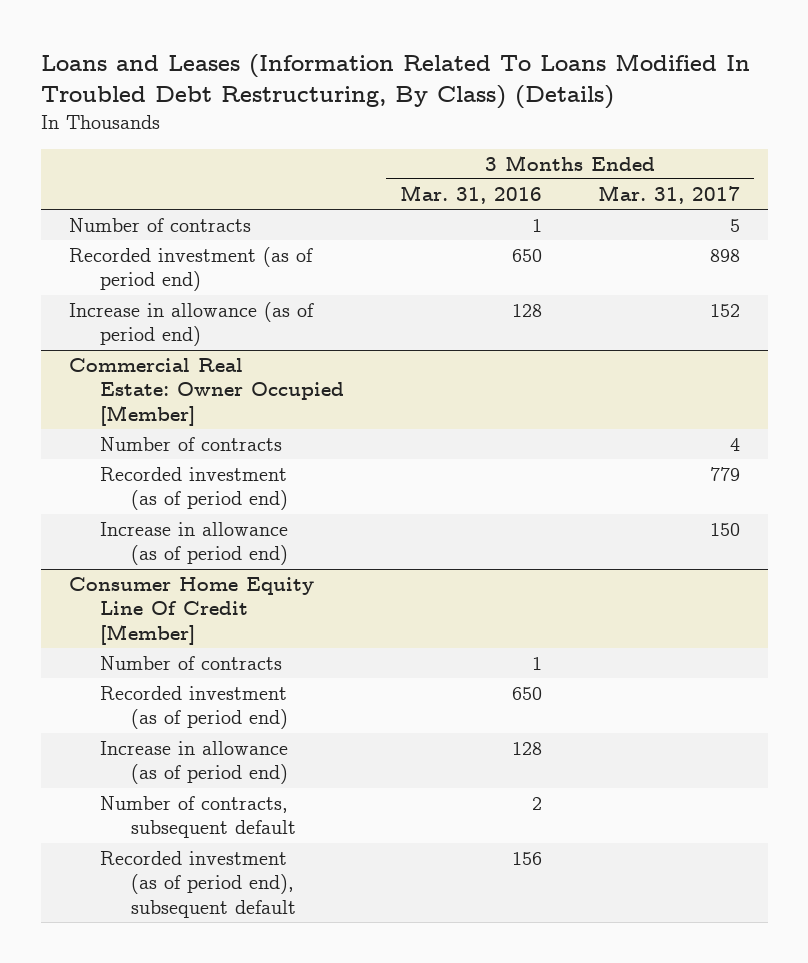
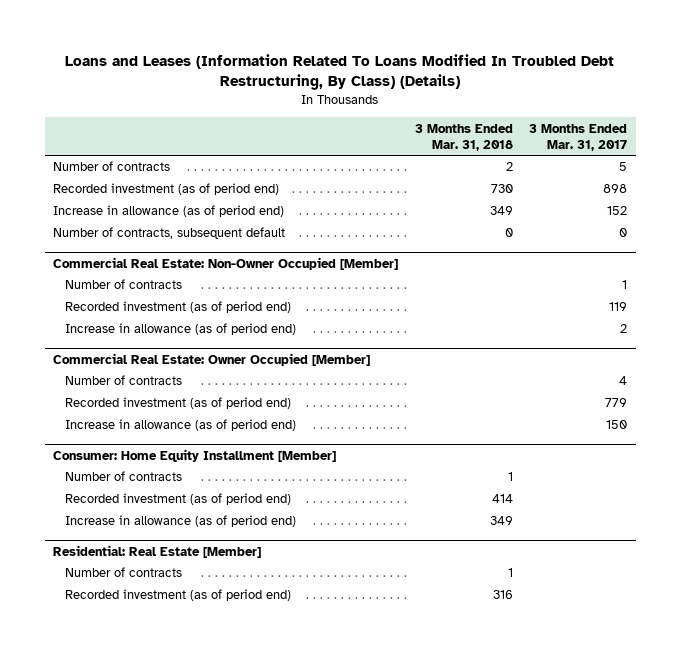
- | 3 Months Ended Mar. 31, 2016 | 3 Months Ended Mar. 31, 2017
+ | 3 Months Ended Mar. 31, 2018 | 3 Months Ended Mar. 31, 2017
+ Number of contracts, subsequent default | 0 | 0
+ Commercial Real Estate: Non-Owner Occupied [Member]
+ Number of contracts | | 1
+ Recorded investment (as of period end) | | 119
+ Increase in allowance (as of period end) | | 2
- Consumer Home Equity Line Of Credit [Member]
- Number of contracts | 1 |
- Recorded investment (as of period end) | 650 |
- Increase in allowance (as of period end) | 128 |
- Number of contracts, subsequent default | 2 |
- Recorded investment (as of period end), subsequent default | 156 |
+ Consumer: Home Equity Installment [Member]
+ Number of contracts | 1 |
+ Recorded investment (as of period end) | 414 |
+ Increase in allowance (as of period end) | 349 |
+ Residential: Real Estate [Member]
+ Number of contracts | 1 |
+ Recorded investment (as of period end) | 316 |

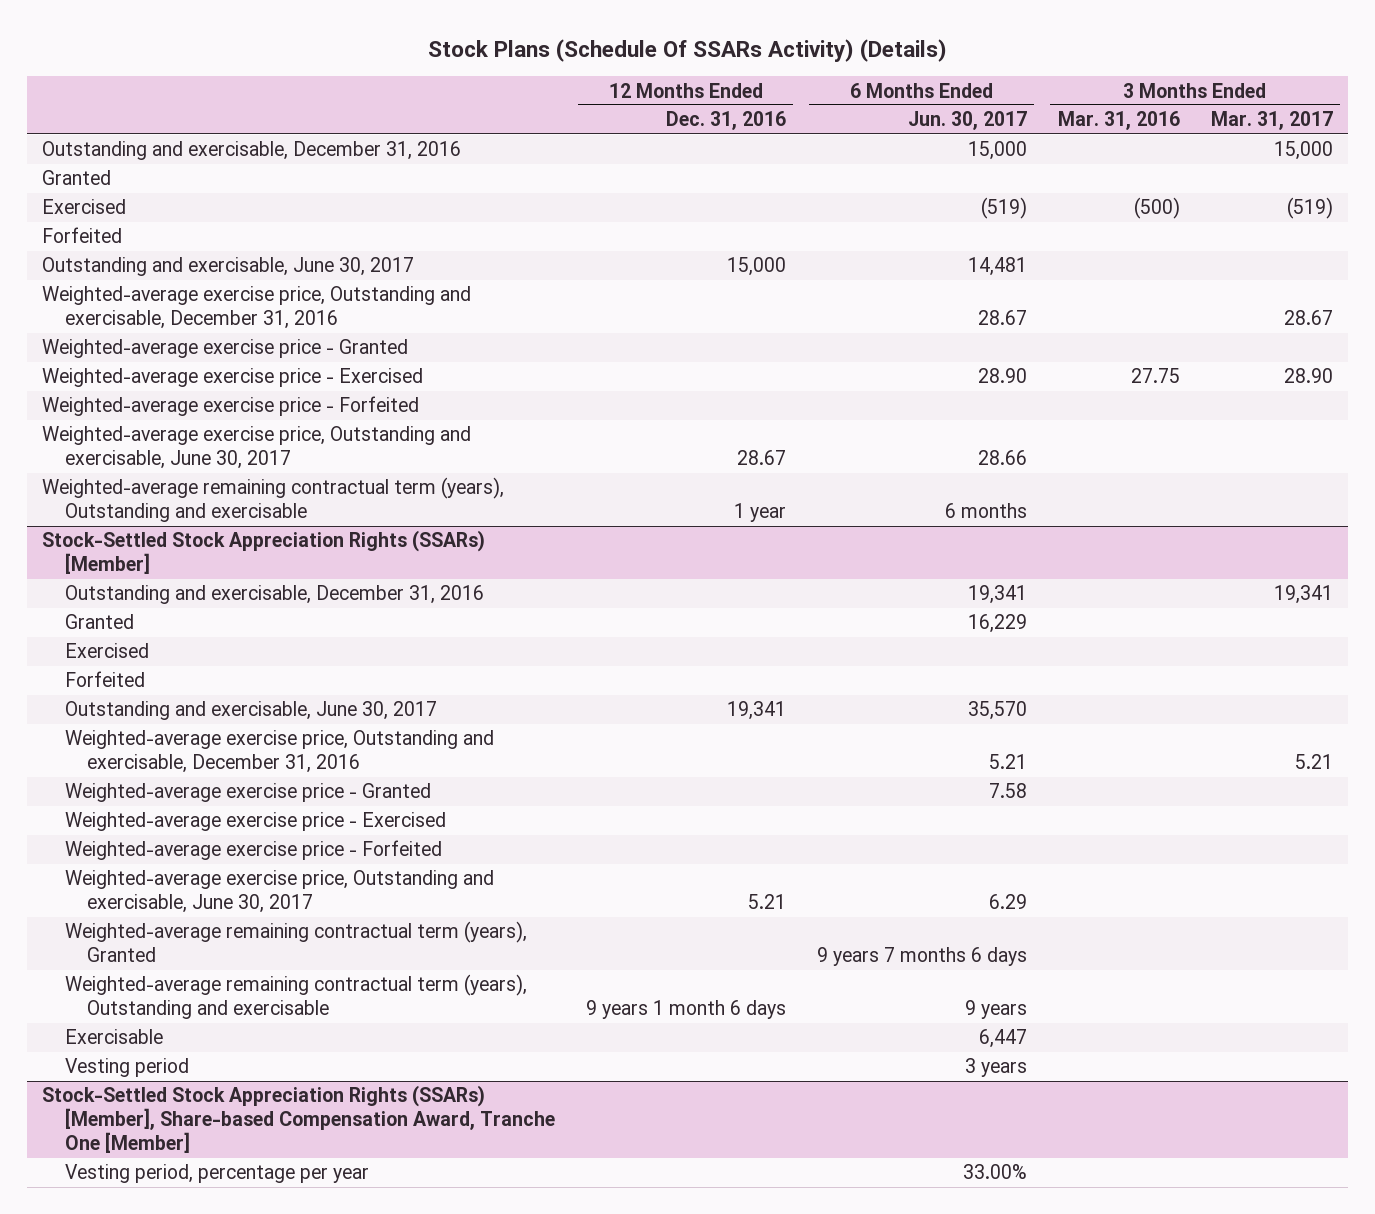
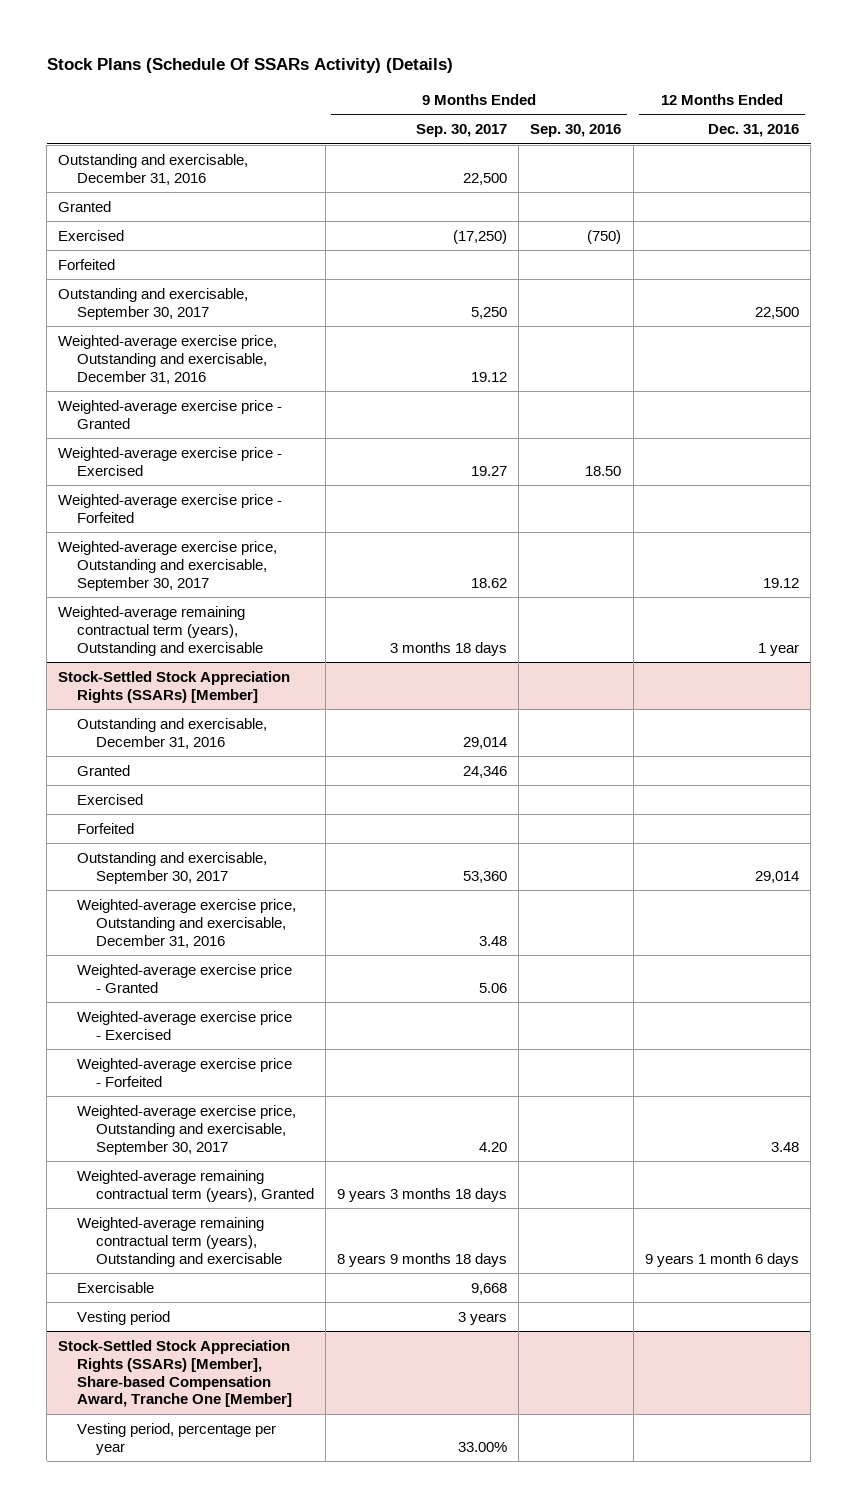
- | 12 Months Ended Dec. 31, 2016 | 6 Months Ended Jun. 30, 2017 | 3 Months Ended Mar. 31, 2016 | 3 Months Ended Mar. 31, 2017
+ | 9 Months Ended Sep. 30, 2017 | 9 Months Ended Sep. 30, 2016 | 12 Months Ended Dec. 31, 2016
- Outstanding and exercisable, June 30, 2017 | 15,000 | 14,481 | |
+ Outstanding and exercisable, September 30, 2017 | 5,250 | | 22,500
- Weighted-average exercise price, Outstanding and exercisable, June 30, 2017 | 28.67 | 28.66 | |
+ Weighted-average exercise price, Outstanding and exercisable, September 30, 2017 | 18.62 | | 19.12
@ Stock-Settled Stock Appreciation Rights (SSARs) [Member]
- Outstanding and exercisable, June 30, 2017 | 19,341 | 35,570 | |
+ Outstanding and exercisable, September 30, 2017 | 53,360 | | 29,014
- Weighted-average exercise price, Outstanding and exercisable, June 30, 2017 | 5.21 | 6.29 | |
+ Weighted-average exercise price, Outstanding and exercisable, September 30, 2017 | 4.20 | | 3.48

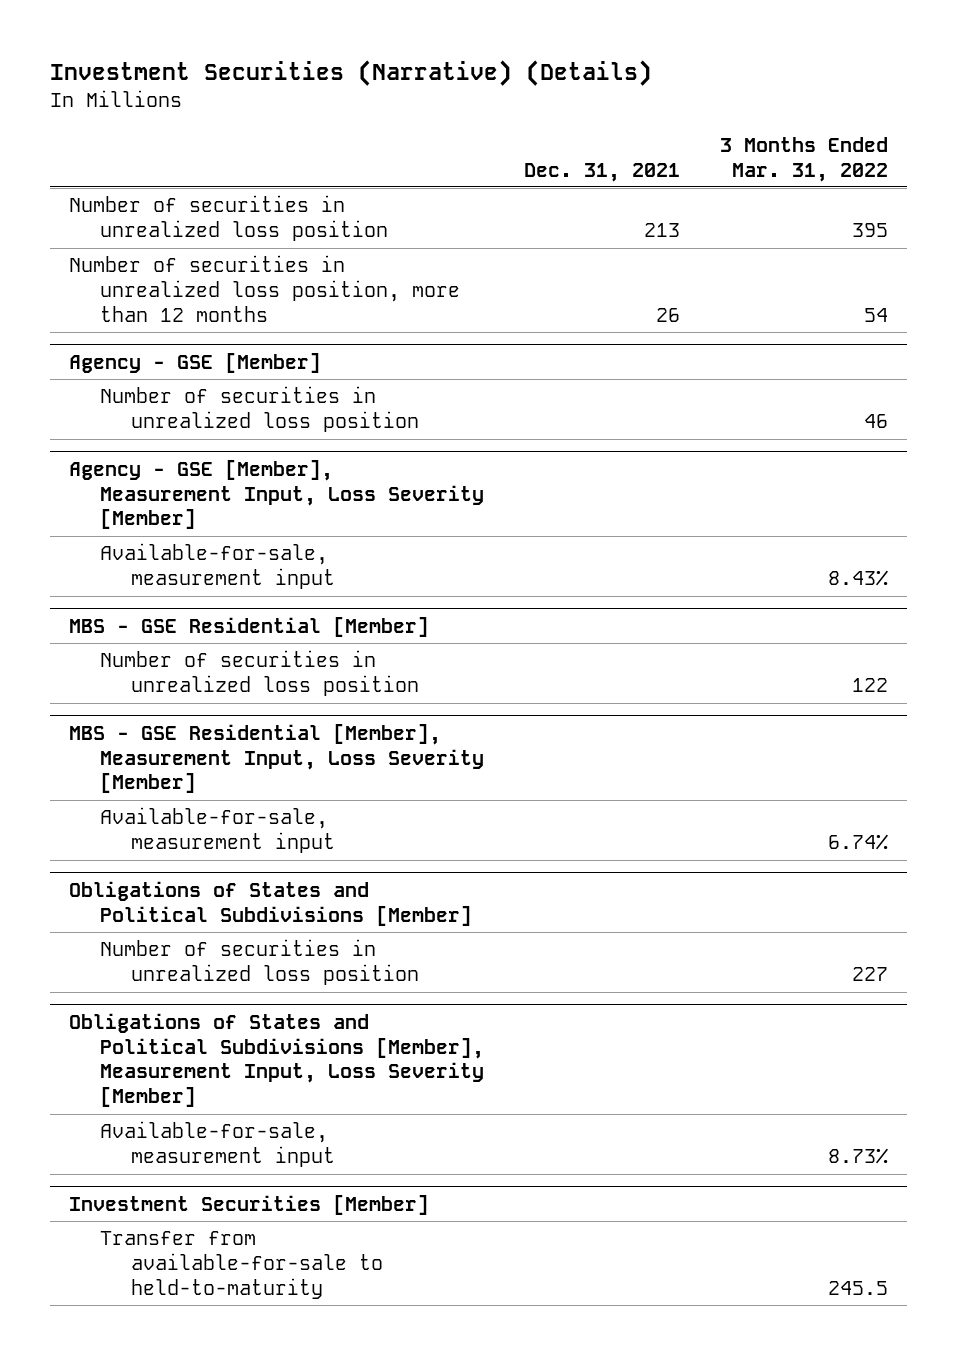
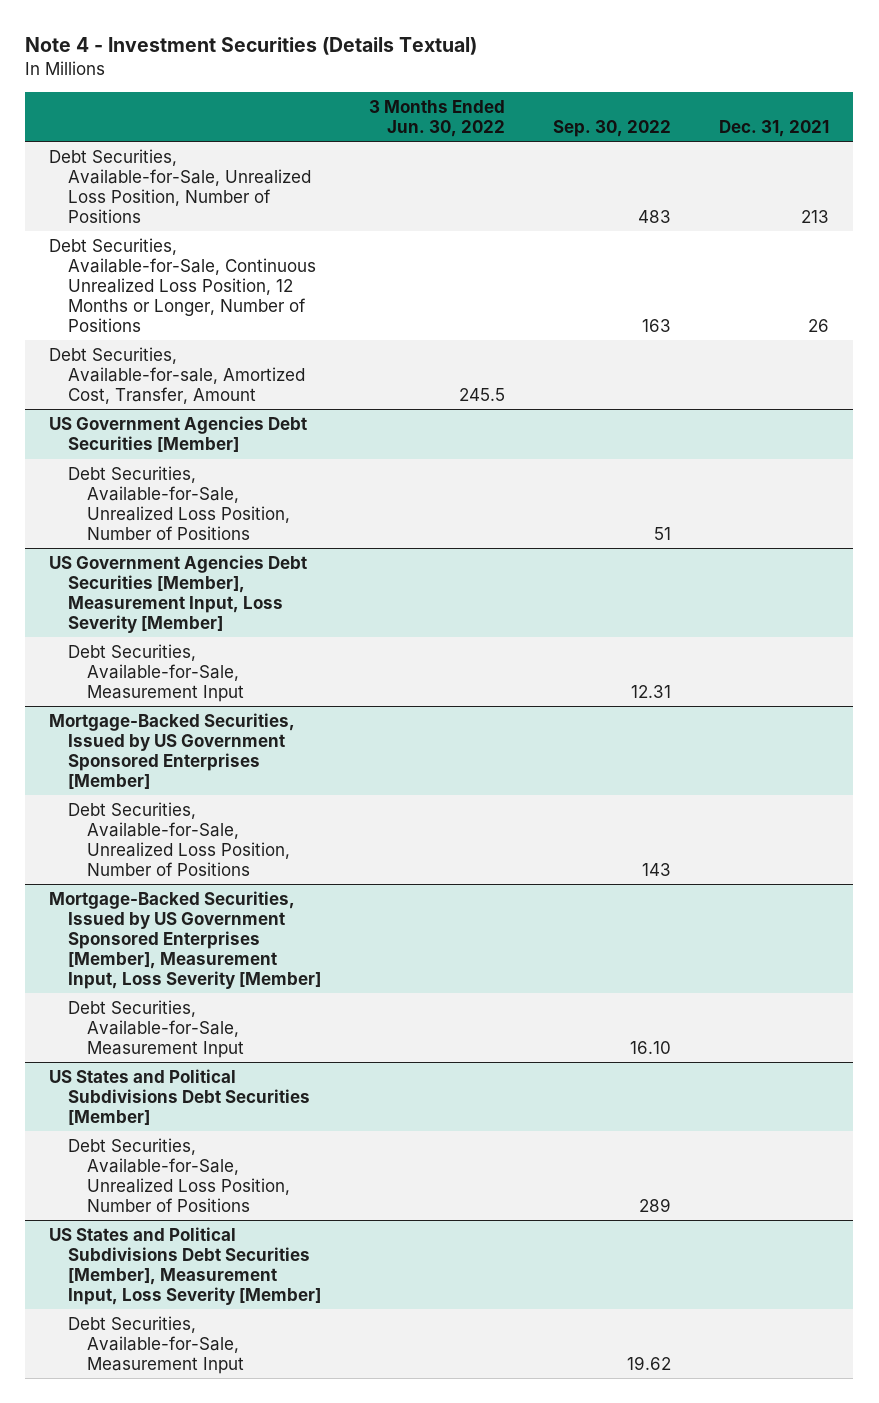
- Investment Securities (Narrative) (Details)
+ Note 4 - Investment Securities (Details Textual)
- | Dec. 31, 2021 | 3 Months Ended Mar. 31, 2022
+ | 3 Months Ended Jun. 30, 2022 | Sep. 30, 2022 | Dec. 31, 2021
- Number of securities in unrealized loss position | 213 | 395
- Number of securities in unrealized loss position, more than 12 months | 26 | 54
- Agency - GSE [Member]
- Number of securities in unrealized loss position | | 46
- Agency - GSE [Member], Measurement Input, Loss Severity [Member]
- Available-for-sale, measurement input | | 8.43%
- MBS - GSE Residential [Member]
- Number of securities in unrealized loss position | | 122
- MBS - GSE Residential [Member], Measurement Input, Loss Severity [Member]
- Available-for-sale, measurement input | | 6.74%
- Obligations of States and Political Subdivisions [Member]
- Number of securities in unrealized loss position | | 227
- Obligations of States and Political Subdivisions [Member], Measurement Input, Loss Severity [Member]
- Available-for-sale, measurement input | | 8.73%
- Investment Securities [Member]
- Transfer from available-for-sale to held-to-maturity | | 245.5
+ Debt Securities, Available-for-Sale, Unrealized Loss Position, Number of Positions | | 483 | 213
+ Debt Securities, Available-for-Sale, Continuous Unrealized Loss Position, 12 Months or Longer, Number of Positions | | 163 | 26
+ Debt Securities, Available-for-sale, Amortized Cost, Transfer, Amount | 245.5 | |
+ US Government Agencies Debt Securities [Member]
+ Debt Securities, Available-for-Sale, Unrealized Loss Position, Number of Positions | | 51 |
+ US Government Agencies Debt Securities [Member], Measurement Input, Loss Severity [Member]
+ Debt Securities, Available-for-Sale, Measurement Input | | 12.31 |
+ Mortgage-Backed Securities, Issued by US Government Sponsored Enterprises [Member]
+ Debt Securities, Available-for-Sale, Unrealized Loss Position, Number of Positions | | 143 |
+ Mortgage-Backed Securities, Issued by US Government Sponsored Enterprises [Member], Measurement Input, Loss Severity [Member]
+ Debt Securities, Available-for-Sale, Measurement Input | | 16.10 |
+ US States and Political Subdivisions Debt Securities [Member]
+ Debt Securities, Available-for-Sale, Unrealized Loss Position, Number of Positions | | 289 |
+ US States and Political Subdivisions Debt Securities [Member], Measurement Input, Loss Severity [Member]
+ Debt Securities, Available-for-Sale, Measurement Input | | 19.62 |

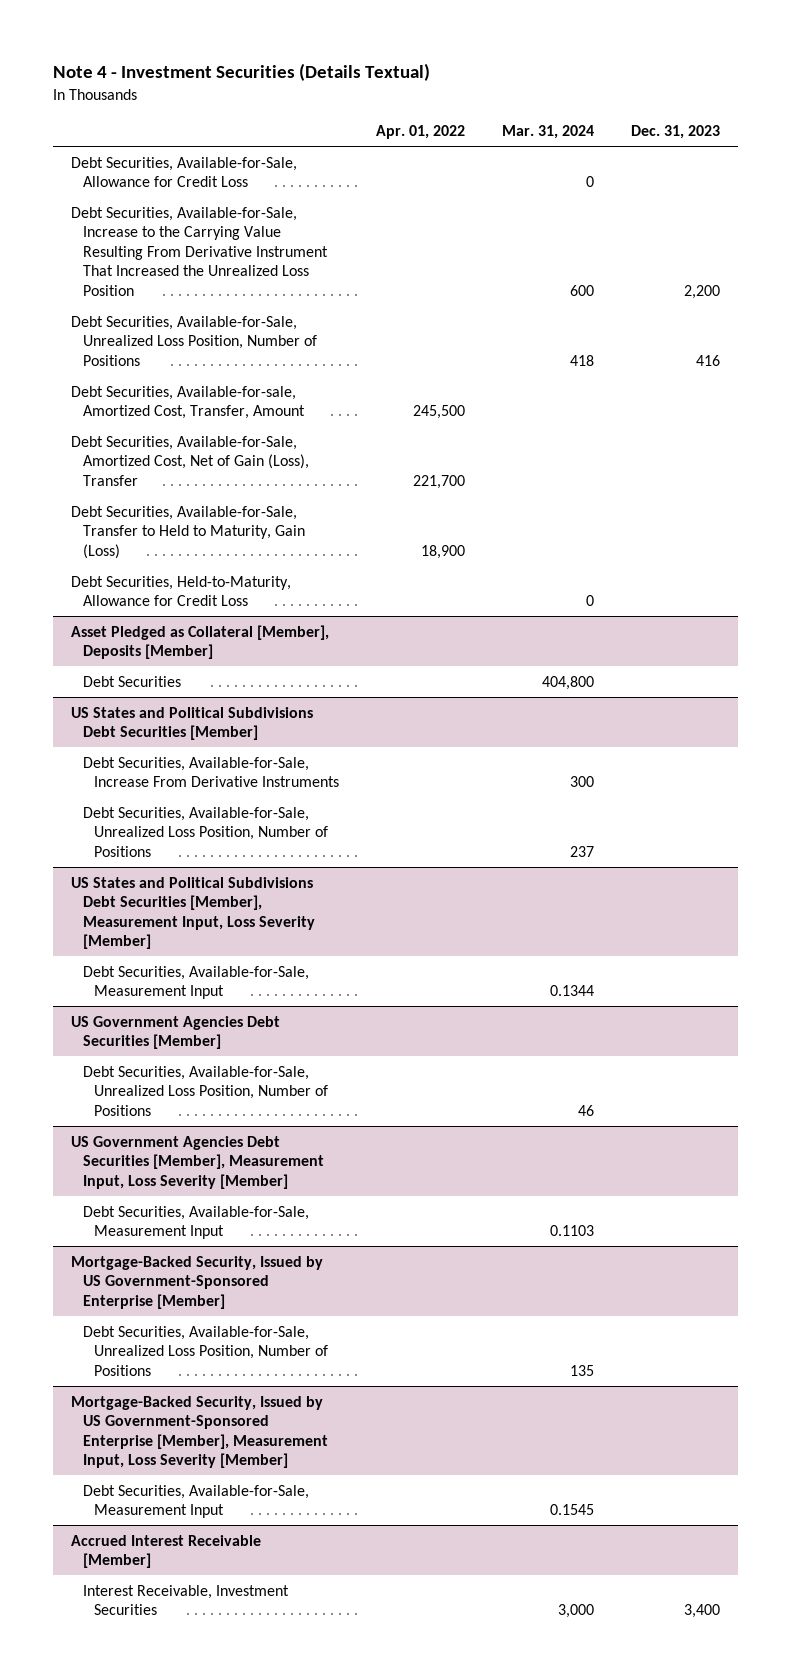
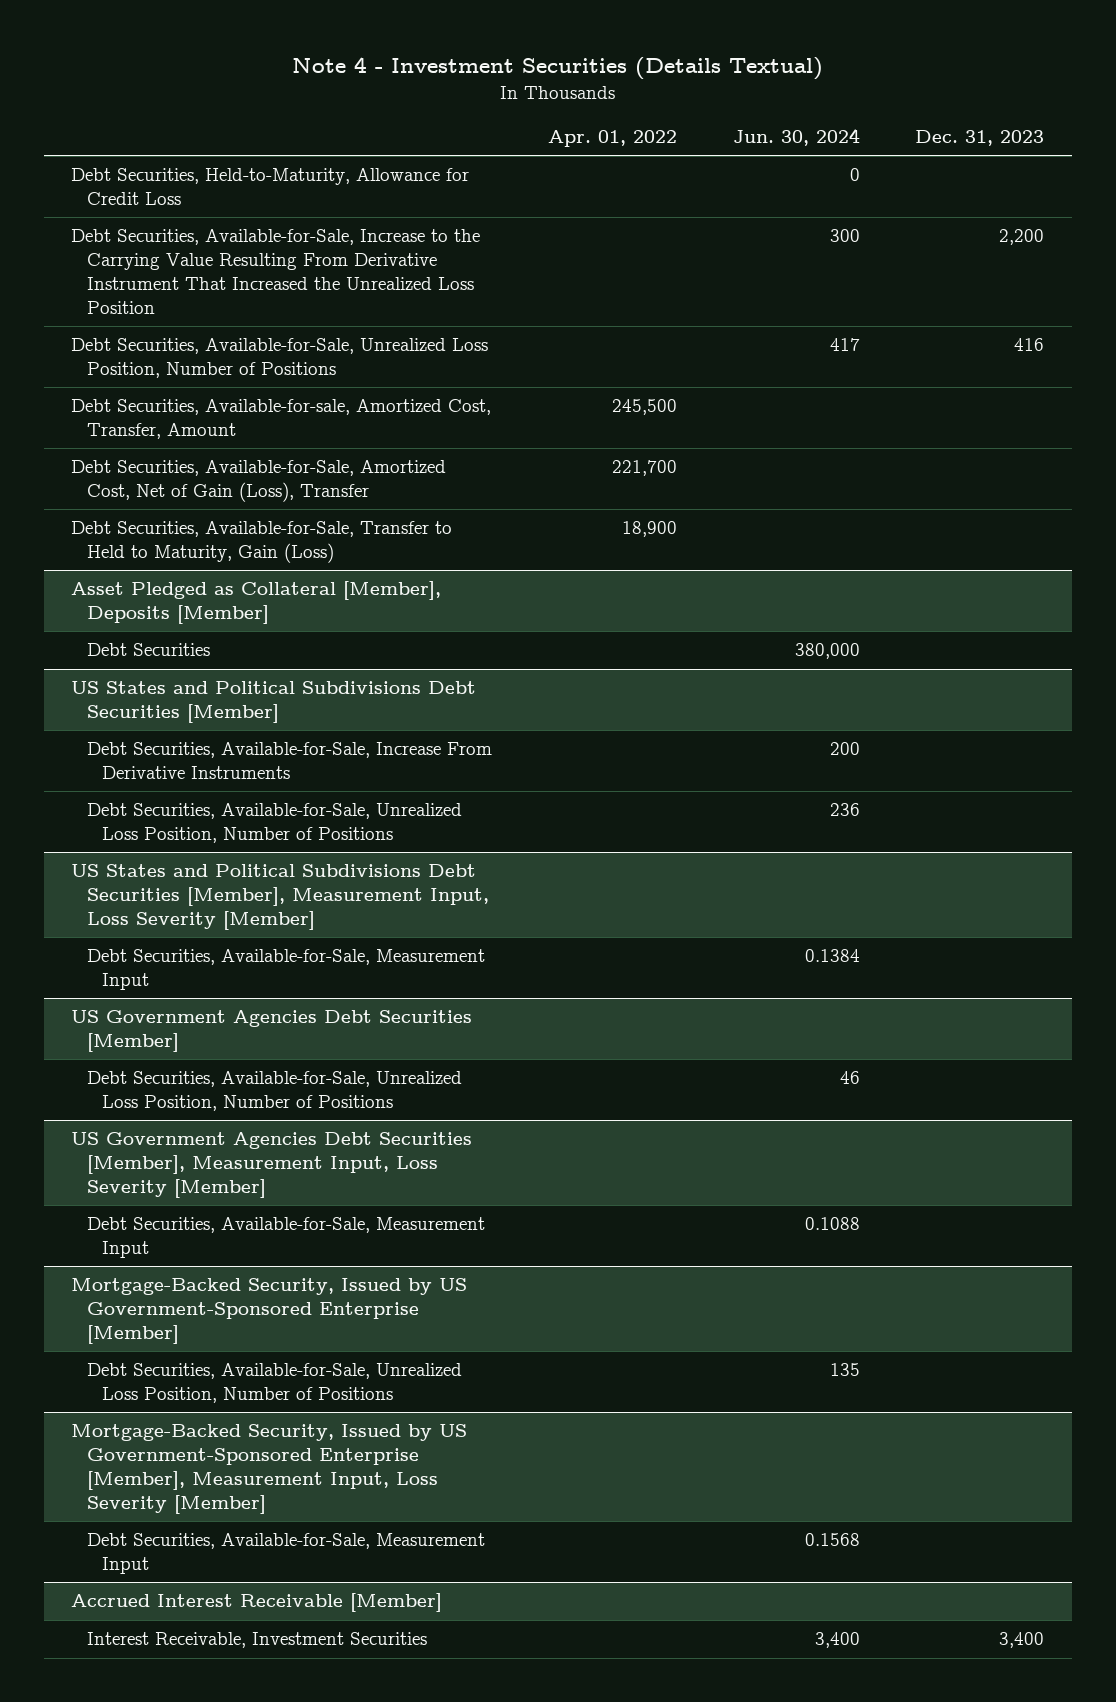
- | Apr. 01, 2022 | Mar. 31, 2024 | Dec. 31, 2023
+ | Apr. 01, 2022 | Jun. 30, 2024 | Dec. 31, 2023
- Debt Securities, Available-for-Sale, Allowance for Credit Loss | | 0 |
moved up: Debt Securities, Held-to-Maturity, Allowance for Credit Loss | | 0 |

